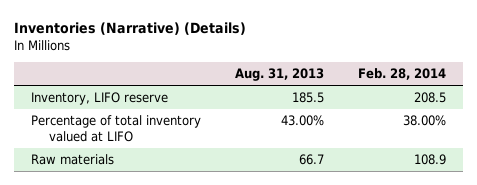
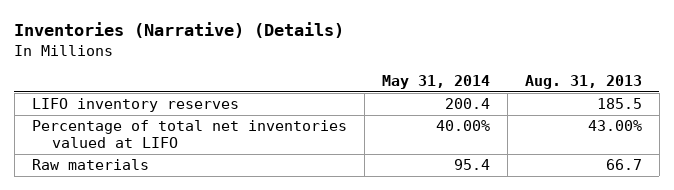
- | Aug. 31, 2013 | Feb. 28, 2014
+ | May 31, 2014 | Aug. 31, 2013
- Inventory, LIFO reserve | 185.5 | 208.5
- Percentage of total inventory valued at LIFO | 43.00% | 38.00%
+ LIFO inventory reserves | 200.4 | 185.5
+ Percentage of total net inventories valued at LIFO | 40.00% | 43.00%

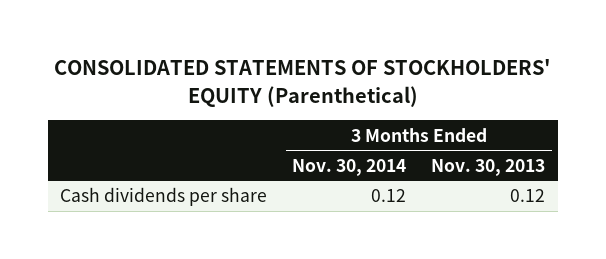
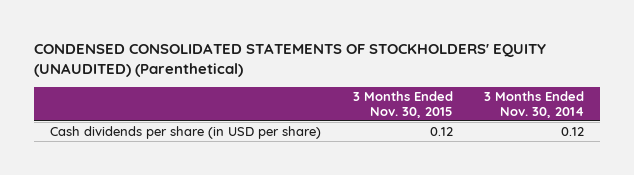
- CONSOLIDATED STATEMENTS OF STOCKHOLDERS' EQUITY (Parenthetical)
+ CONDENSED CONSOLIDATED STATEMENTS OF STOCKHOLDERS' EQUITY (UNAUDITED) (Parenthetical)
- | 3 Months Ended Nov. 30, 2014 | 3 Months Ended Nov. 30, 2013
+ | 3 Months Ended Nov. 30, 2015 | 3 Months Ended Nov. 30, 2014
- Cash dividends per share | 0.12 | 0.12
+ Cash dividends per share (in USD per share) | 0.12 | 0.12

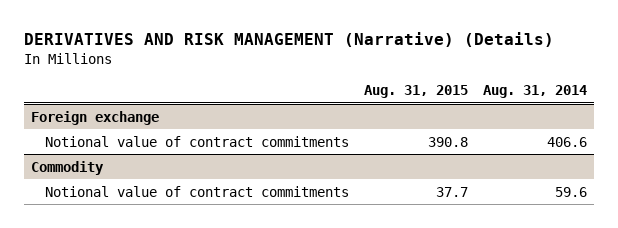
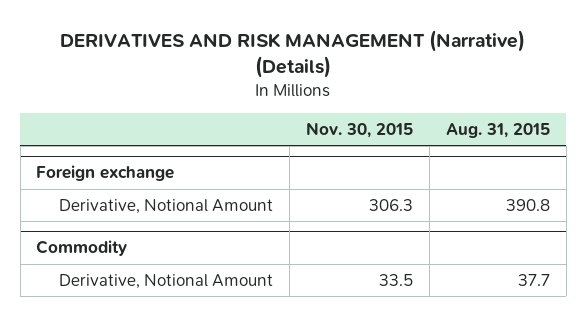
- | Aug. 31, 2015 | Aug. 31, 2014
+ | Nov. 30, 2015 | Aug. 31, 2015
@ Foreign exchange
- Notional value of contract commitments | 390.8 | 406.6
+ Derivative, Notional Amount | 306.3 | 390.8
@ Commodity
- Notional value of contract commitments | 37.7 | 59.6
+ Derivative, Notional Amount | 33.5 | 37.7

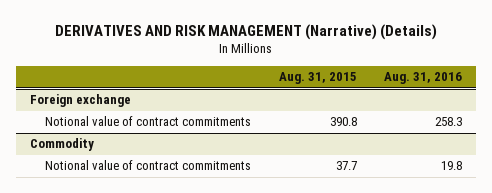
- | Nov. 30, 2015 | Aug. 31, 2015
+ | Aug. 31, 2015 | Aug. 31, 2016
@ Foreign exchange
- Derivative, Notional Amount | 306.3 | 390.8
+ Notional value of contract commitments | 390.8 | 258.3
@ Commodity
- Derivative, Notional Amount | 33.5 | 37.7
+ Notional value of contract commitments | 37.7 | 19.8

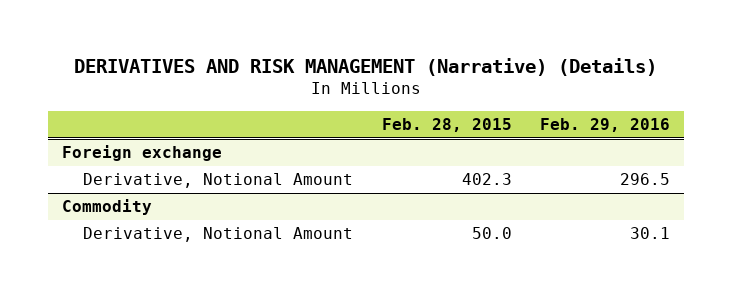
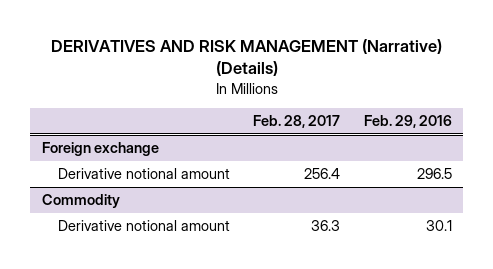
- | Feb. 28, 2015 | Feb. 29, 2016
+ | Feb. 28, 2017 | Feb. 29, 2016
@ Foreign exchange
- Derivative, Notional Amount | 402.3 | 296.5
+ Derivative notional amount | 256.4 | 296.5
@ Commodity
- Derivative, Notional Amount | 50.0 | 30.1
+ Derivative notional amount | 36.3 | 30.1

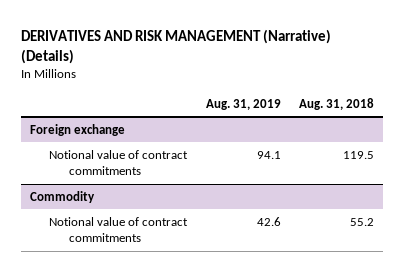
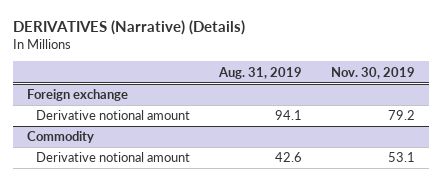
- DERIVATIVES AND RISK MANAGEMENT (Narrative) (Details)
+ DERIVATIVES (Narrative) (Details)
- | Aug. 31, 2019 | Aug. 31, 2018
+ | Aug. 31, 2019 | Nov. 30, 2019
@ Foreign exchange
- Notional value of contract commitments | 94.1 | 119.5
+ Derivative notional amount | 94.1 | 79.2
@ Commodity
- Notional value of contract commitments | 42.6 | 55.2
+ Derivative notional amount | 42.6 | 53.1

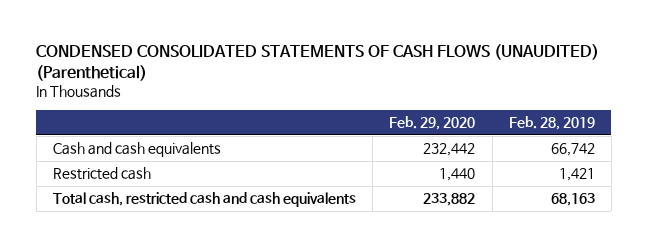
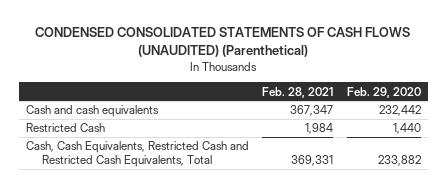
- | Feb. 29, 2020 | Feb. 28, 2019
+ | Feb. 28, 2021 | Feb. 29, 2020
- Restricted cash | 1,440 | 1,421
- Total cash, restricted cash and cash equivalents | 233,882 | 68,163
+ Restricted Cash | 1,984 | 1,440
+ Cash, Cash Equivalents, Restricted Cash and Restricted Cash Equivalents, Total | 369,331 | 233,882

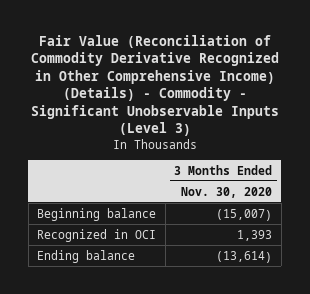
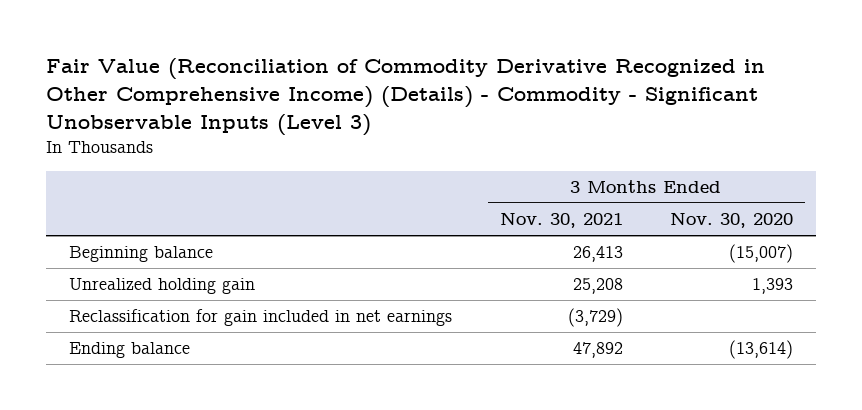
- | 3 Months Ended Nov. 30, 2020
+ | 3 Months Ended Nov. 30, 2021 | 3 Months Ended Nov. 30, 2020
- Recognized in OCI | 1,393
+ Unrealized holding gain | 25,208 | 1,393
+ Reclassification for gain included in net earnings | (3,729) |

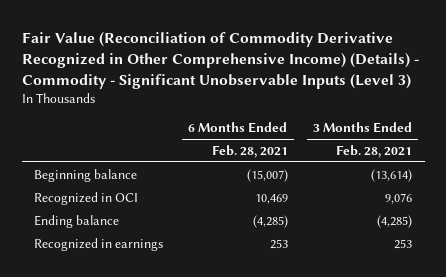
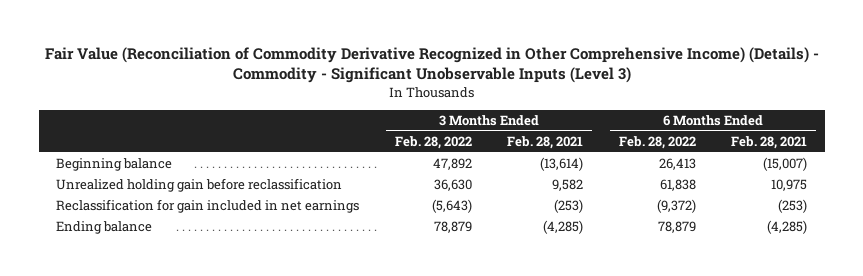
- | 6 Months Ended Feb. 28, 2021 | 3 Months Ended Feb. 28, 2021
+ | 3 Months Ended Feb. 28, 2022 | 3 Months Ended Feb. 28, 2021 | 6 Months Ended Feb. 28, 2022 | 6 Months Ended Feb. 28, 2021
- Recognized in OCI | 10,469 | 9,076
+ Unrealized holding gain before reclassification | 36,630 | 9,582 | 61,838 | 10,975
+ Reclassification for gain included in net earnings | (5,643) | (253) | (9,372) | (253)
- Recognized in earnings | 253 | 253

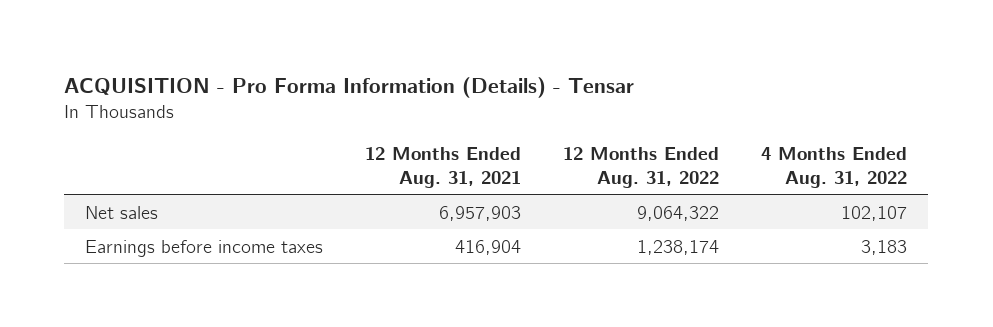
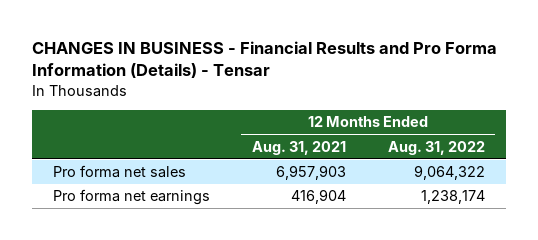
- ACQUISITION - Pro Forma Information (Details) - Tensar
+ CHANGES IN BUSINESS - Financial Results and Pro Forma Information (Details) - Tensar
- | 12 Months Ended Aug. 31, 2021 | 12 Months Ended Aug. 31, 2022 | 4 Months Ended Aug. 31, 2022
+ | 12 Months Ended Aug. 31, 2021 | 12 Months Ended Aug. 31, 2022
- Net sales | 6,957,903 | 9,064,322 | 102,107
- Earnings before income taxes | 416,904 | 1,238,174 | 3,183
+ Pro forma net sales | 6,957,903 | 9,064,322
+ Pro forma net earnings | 416,904 | 1,238,174

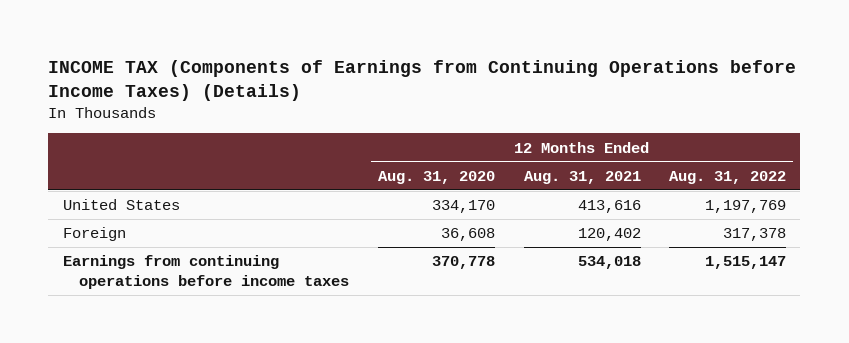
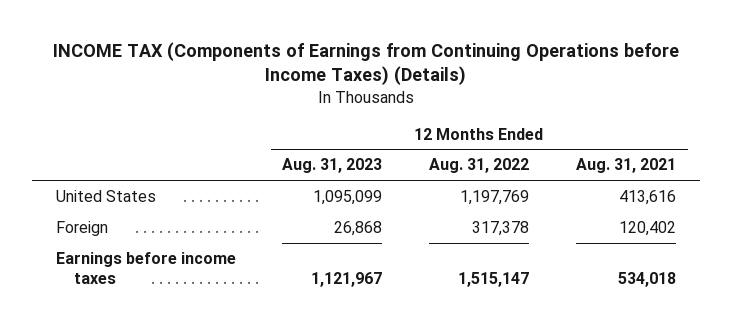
- | 12 Months Ended Aug. 31, 2020 | 12 Months Ended Aug. 31, 2021 | 12 Months Ended Aug. 31, 2022
+ | 12 Months Ended Aug. 31, 2023 | 12 Months Ended Aug. 31, 2022 | 12 Months Ended Aug. 31, 2021
- Earnings from continuing operations before income taxes | 370,778 | 534,018 | 1,515,147
+ Earnings before income taxes | 1,121,967 | 1,515,147 | 534,018

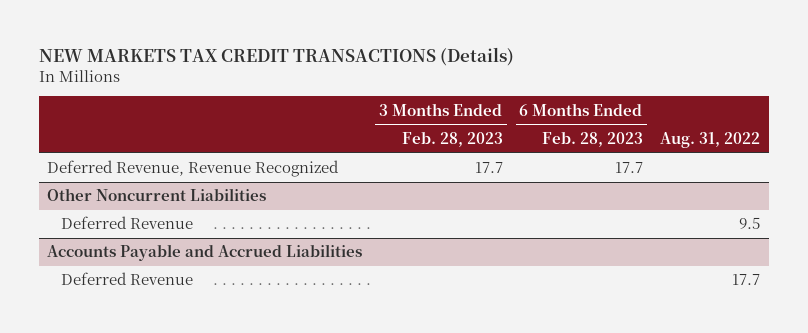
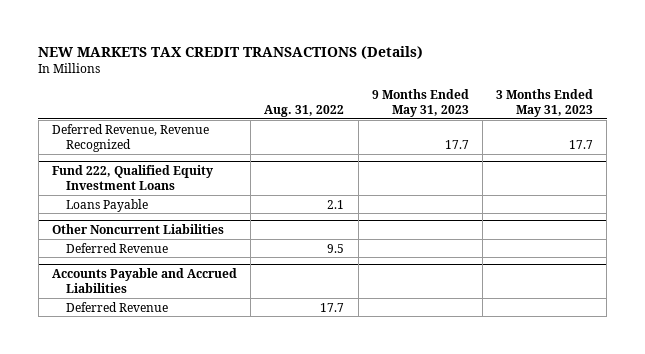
- | 3 Months Ended Feb. 28, 2023 | 6 Months Ended Feb. 28, 2023 | Aug. 31, 2022
+ | Aug. 31, 2022 | 9 Months Ended May 31, 2023 | 3 Months Ended May 31, 2023
+ Fund 222, Qualified Equity Investment Loans
+ Loans Payable | 2.1 | |

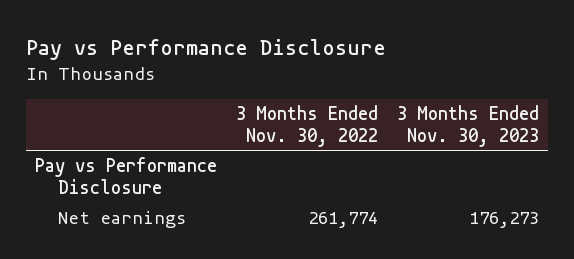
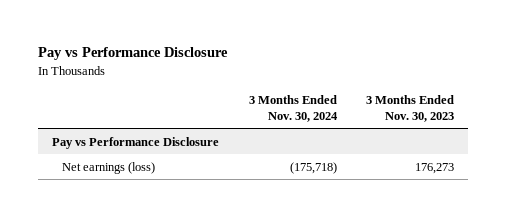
- | 3 Months Ended Nov. 30, 2022 | 3 Months Ended Nov. 30, 2023
+ | 3 Months Ended Nov. 30, 2024 | 3 Months Ended Nov. 30, 2023
- Net earnings | 261,774 | 176,273
+ Net earnings (loss) | (175,718) | 176,273

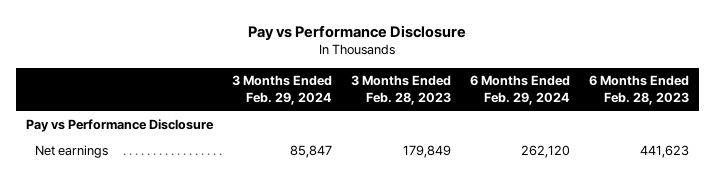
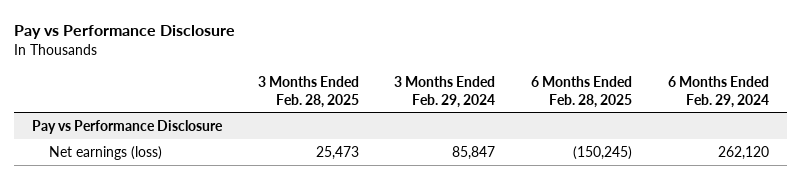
- | 3 Months Ended Feb. 29, 2024 | 3 Months Ended Feb. 28, 2023 | 6 Months Ended Feb. 29, 2024 | 6 Months Ended Feb. 28, 2023
+ | 3 Months Ended Feb. 28, 2025 | 3 Months Ended Feb. 29, 2024 | 6 Months Ended Feb. 28, 2025 | 6 Months Ended Feb. 29, 2024
- Net earnings | 85,847 | 179,849 | 262,120 | 441,623
+ Net earnings (loss) | 25,473 | 85,847 | (150,245) | 262,120

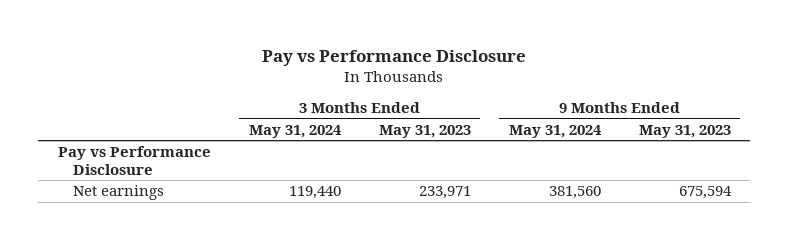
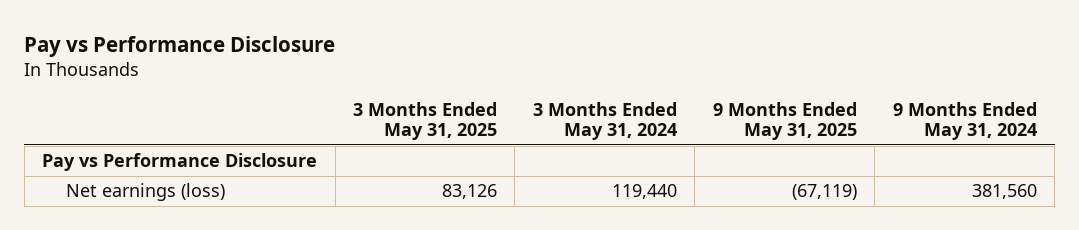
- | 3 Months Ended May 31, 2024 | 3 Months Ended May 31, 2023 | 9 Months Ended May 31, 2024 | 9 Months Ended May 31, 2023
+ | 3 Months Ended May 31, 2025 | 3 Months Ended May 31, 2024 | 9 Months Ended May 31, 2025 | 9 Months Ended May 31, 2024
- Net earnings | 119,440 | 233,971 | 381,560 | 675,594
+ Net earnings (loss) | 83,126 | 119,440 | (67,119) | 381,560

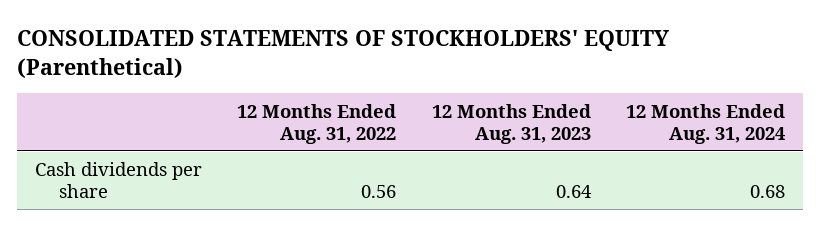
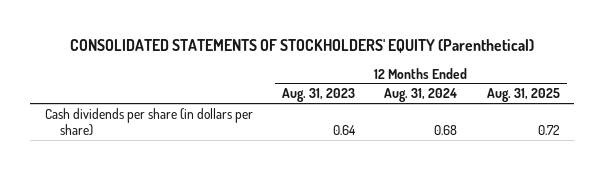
- | 12 Months Ended Aug. 31, 2022 | 12 Months Ended Aug. 31, 2023 | 12 Months Ended Aug. 31, 2024
+ | 12 Months Ended Aug. 31, 2023 | 12 Months Ended Aug. 31, 2024 | 12 Months Ended Aug. 31, 2025
- Cash dividends per share | 0.56 | 0.64 | 0.68
+ Cash dividends per share (in dollars per share) | 0.64 | 0.68 | 0.72

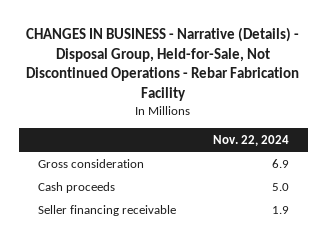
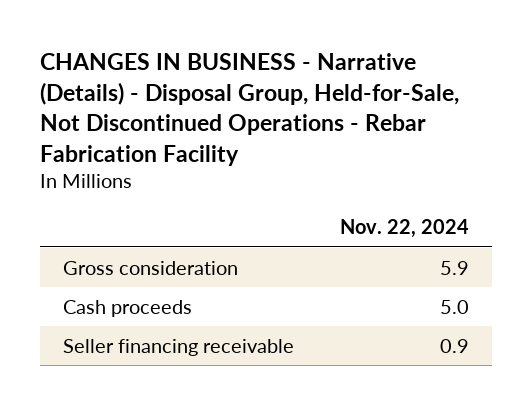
- Gross consideration | 6.9
+ Gross consideration | 5.9
- Seller financing receivable | 1.9
+ Seller financing receivable | 0.9

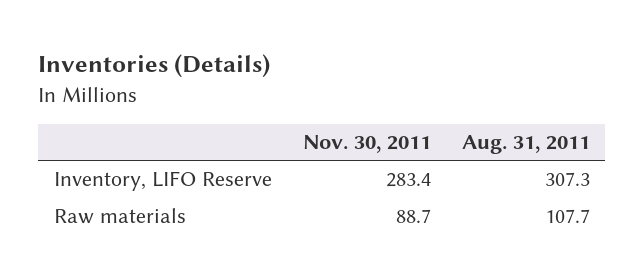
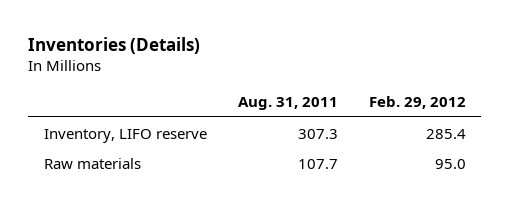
- | Nov. 30, 2011 | Aug. 31, 2011
+ | Aug. 31, 2011 | Feb. 29, 2012
- Inventory, LIFO Reserve | 283.4 | 307.3
+ Inventory, LIFO reserve | 307.3 | 285.4

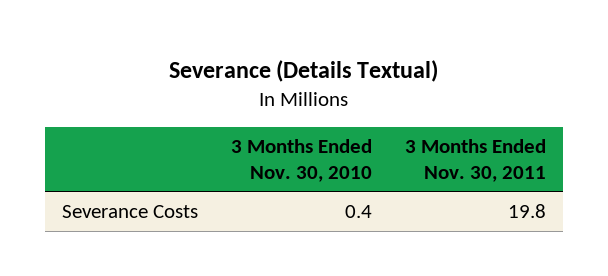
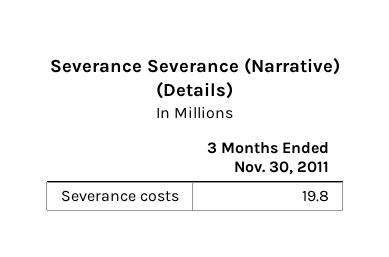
- Severance (Details Textual)
+ Severance Severance (Narrative) (Details)
- | 3 Months Ended Nov. 30, 2010 | 3 Months Ended Nov. 30, 2011
+ | 3 Months Ended Nov. 30, 2011
- Severance Costs | 0.4 | 19.8
+ Severance costs | 19.8

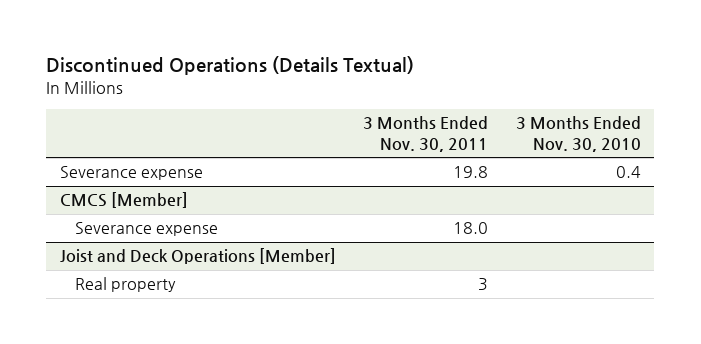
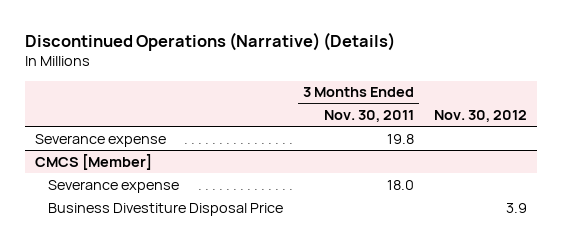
- Discontinued Operations (Details Textual)
+ Discontinued Operations (Narrative) (Details)
- | 3 Months Ended Nov. 30, 2011 | 3 Months Ended Nov. 30, 2010
+ | 3 Months Ended Nov. 30, 2011 | Nov. 30, 2012
- Joist and Deck Operations [Member]
- Real property | 3 |
@ CMCS [Member]
+ Business Divestiture Disposal Price | | 3.9

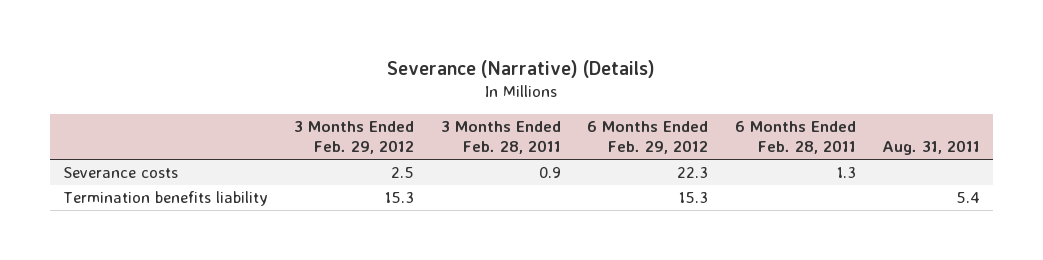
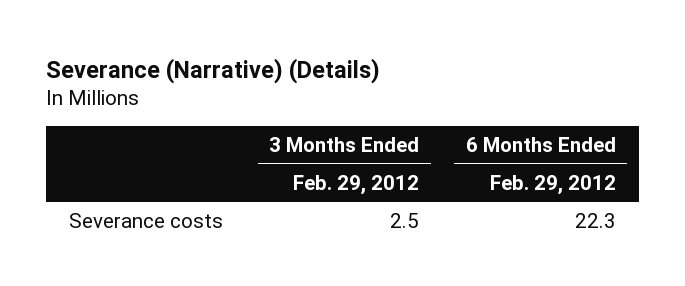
- | 3 Months Ended Feb. 29, 2012 | 3 Months Ended Feb. 28, 2011 | 6 Months Ended Feb. 29, 2012 | 6 Months Ended Feb. 28, 2011 | Aug. 31, 2011
+ | 3 Months Ended Feb. 29, 2012 | 6 Months Ended Feb. 29, 2012
- Termination benefits liability | 15.3 | | 15.3 | | 5.4

